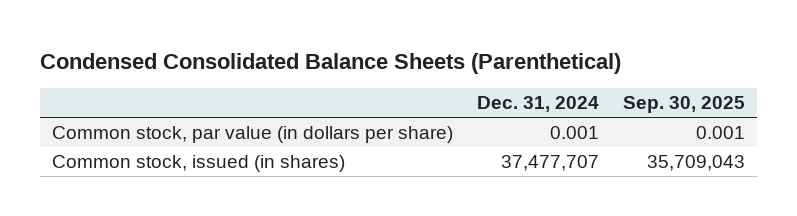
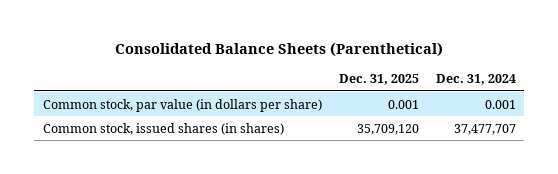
- Condensed Consolidated Balance Sheets (Parenthetical)
+ Consolidated Balance Sheets (Parenthetical)
- | Dec. 31, 2024 | Sep. 30, 2025
+ | Dec. 31, 2025 | Dec. 31, 2024
- Common stock, issued (in shares) | 37,477,707 | 35,709,043
+ Common stock, issued shares (in shares) | 35,709,120 | 37,477,707

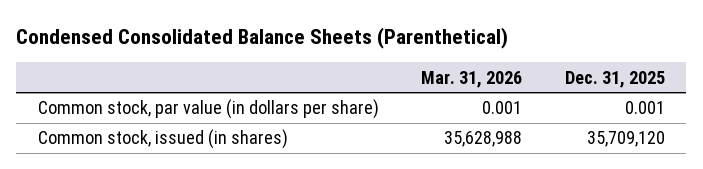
- Consolidated Balance Sheets (Parenthetical)
+ Condensed Consolidated Balance Sheets (Parenthetical)
- | Dec. 31, 2025 | Dec. 31, 2024
+ | Mar. 31, 2026 | Dec. 31, 2025
- Common stock, issued shares (in shares) | 35,709,120 | 37,477,707
+ Common stock, issued (in shares) | 35,628,988 | 35,709,120

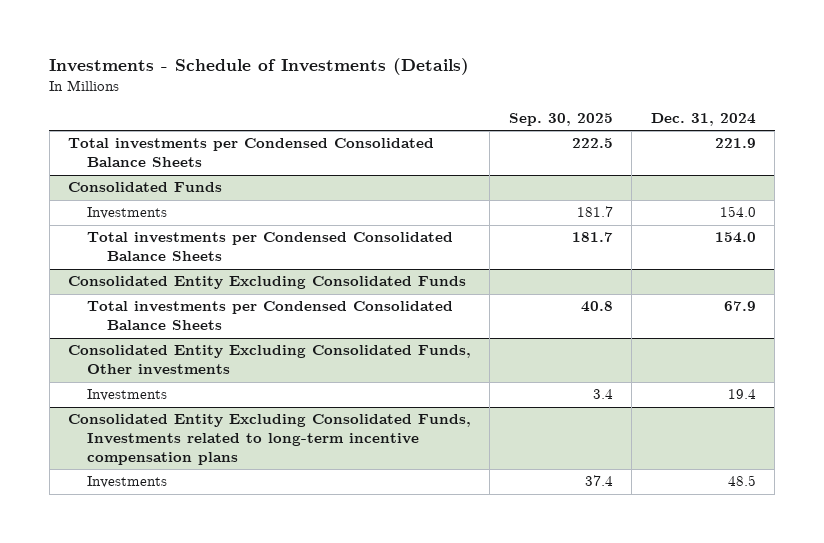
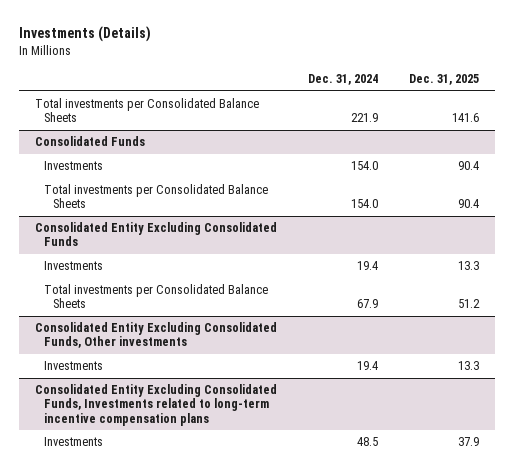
- Investments - Schedule of Investments (Details)
+ Investments (Details)
- | Sep. 30, 2025 | Dec. 31, 2024
+ | Dec. 31, 2024 | Dec. 31, 2025
- Total investments per Condensed Consolidated Balance Sheets | 222.5 | 221.9
+ Total investments per Consolidated Balance Sheets | 221.9 | 141.6
@ Consolidated Funds
- Total investments per Condensed Consolidated Balance Sheets | 181.7 | 154.0
+ Total investments per Consolidated Balance Sheets | 154.0 | 90.4
@ Consolidated Entity Excluding Consolidated Funds
- Total investments per Condensed Consolidated Balance Sheets | 40.8 | 67.9
+ Investments | 19.4 | 13.3
+ Total investments per Consolidated Balance Sheets | 67.9 | 51.2

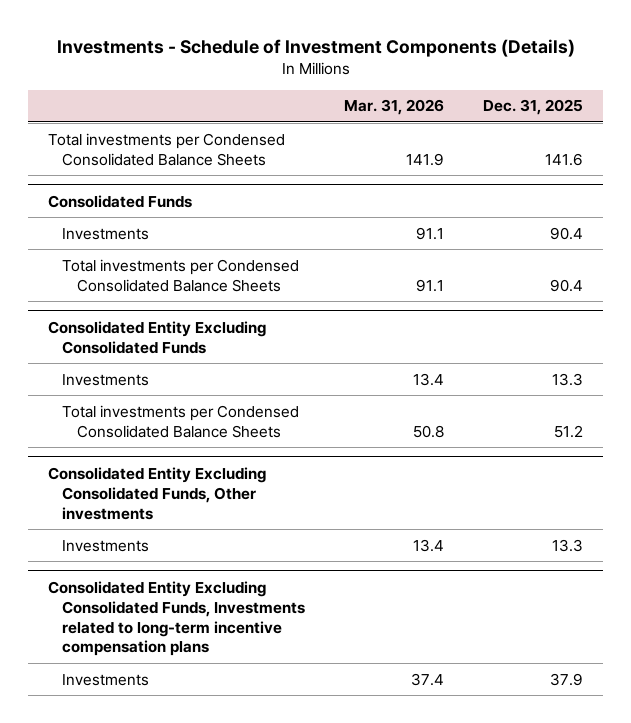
- Investments (Details)
+ Investments - Schedule of Investment Components (Details)
- | Dec. 31, 2024 | Dec. 31, 2025
+ | Mar. 31, 2026 | Dec. 31, 2025
- Total investments per Consolidated Balance Sheets | 221.9 | 141.6
+ Total investments per Condensed Consolidated Balance Sheets | 141.9 | 141.6
@ Consolidated Funds
- Total investments per Consolidated Balance Sheets | 154.0 | 90.4
+ Total investments per Condensed Consolidated Balance Sheets | 91.1 | 90.4
@ Consolidated Entity Excluding Consolidated Funds
- Total investments per Consolidated Balance Sheets | 67.9 | 51.2
+ Total investments per Condensed Consolidated Balance Sheets | 50.8 | 51.2

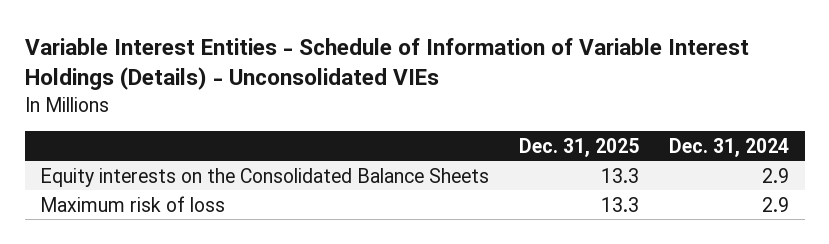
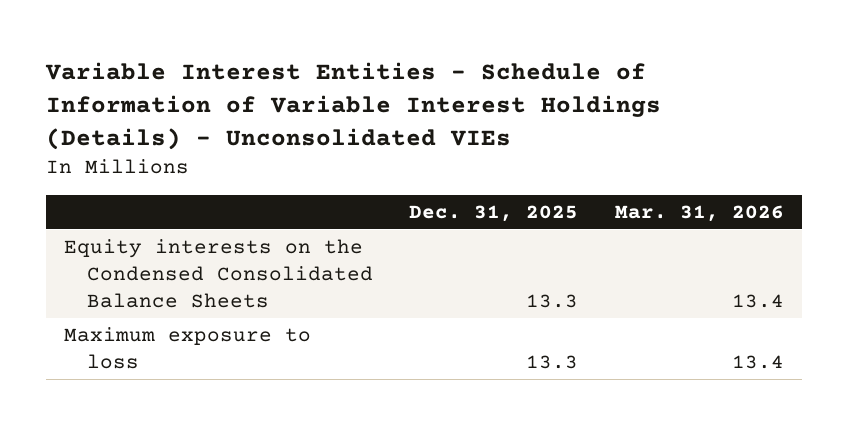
- | Dec. 31, 2025 | Dec. 31, 2024
+ | Dec. 31, 2025 | Mar. 31, 2026
- Equity interests on the Consolidated Balance Sheets | 13.3 | 2.9
- Maximum risk of loss | 13.3 | 2.9
+ Equity interests on the Condensed Consolidated Balance Sheets | 13.3 | 13.4
+ Maximum exposure to loss | 13.3 | 13.4

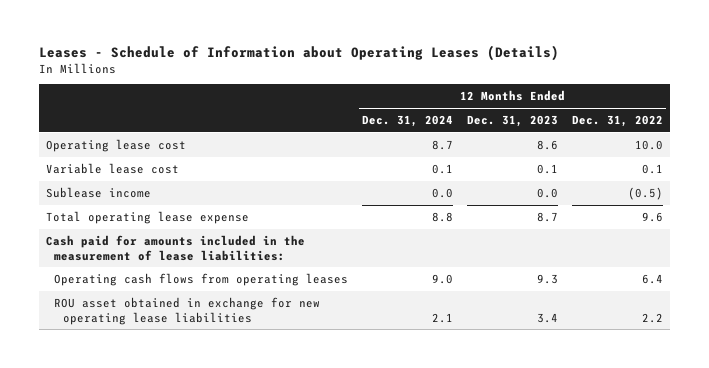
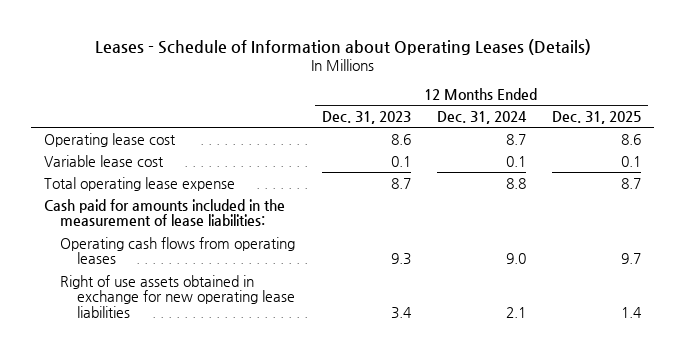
- | 12 Months Ended Dec. 31, 2024 | 12 Months Ended Dec. 31, 2023 | 12 Months Ended Dec. 31, 2022
+ | 12 Months Ended Dec. 31, 2023 | 12 Months Ended Dec. 31, 2024 | 12 Months Ended Dec. 31, 2025
- Sublease income | 0.0 | 0.0 | (0.5)
- ROU asset obtained in exchange for new operating lease liabilities | 2.1 | 3.4 | 2.2
+ Right of use assets obtained in exchange for new operating lease liabilities | 3.4 | 2.1 | 1.4

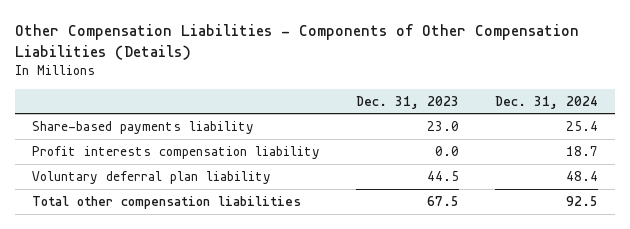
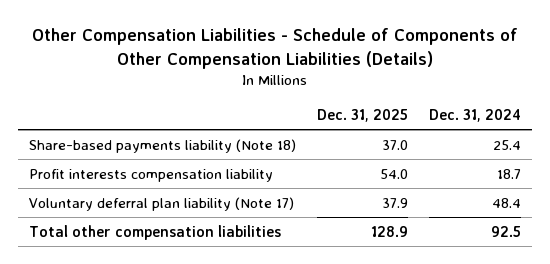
- Other Compensation Liabilities - Components of Other Compensation Liabilities (Details)
+ Other Compensation Liabilities - Schedule of Components of Other Compensation Liabilities (Details)
- | Dec. 31, 2023 | Dec. 31, 2024
+ | Dec. 31, 2025 | Dec. 31, 2024
- Share-based payments liability | 23.0 | 25.4
+ Share-based payments liability (Note 18) | 37.0 | 25.4
- Voluntary deferral plan liability | 44.5 | 48.4
+ Voluntary deferral plan liability (Note 17) | 37.9 | 48.4

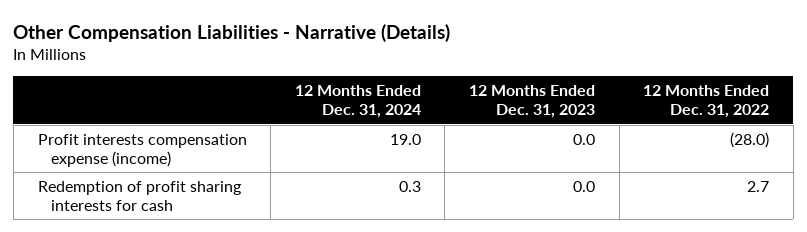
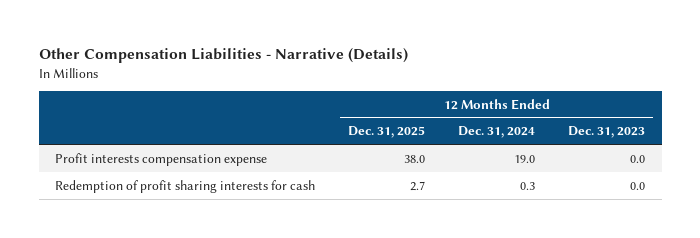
- | 12 Months Ended Dec. 31, 2024 | 12 Months Ended Dec. 31, 2023 | 12 Months Ended Dec. 31, 2022
+ | 12 Months Ended Dec. 31, 2025 | 12 Months Ended Dec. 31, 2024 | 12 Months Ended Dec. 31, 2023
- Profit interests compensation expense (income) | 19.0 | 0.0 | (28.0)
+ Profit interests compensation expense | 38.0 | 19.0 | 0.0

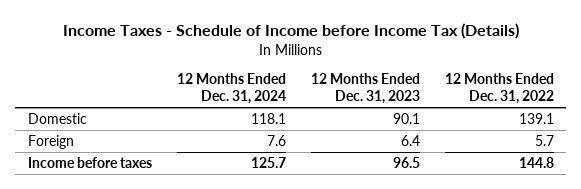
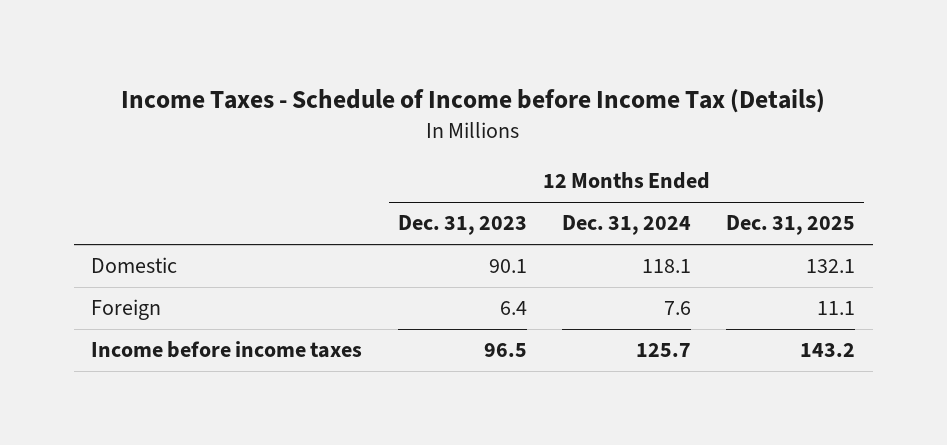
- | 12 Months Ended Dec. 31, 2024 | 12 Months Ended Dec. 31, 2023 | 12 Months Ended Dec. 31, 2022
+ | 12 Months Ended Dec. 31, 2023 | 12 Months Ended Dec. 31, 2024 | 12 Months Ended Dec. 31, 2025
- Income before taxes | 125.7 | 96.5 | 144.8
+ Income before income taxes | 96.5 | 125.7 | 143.2

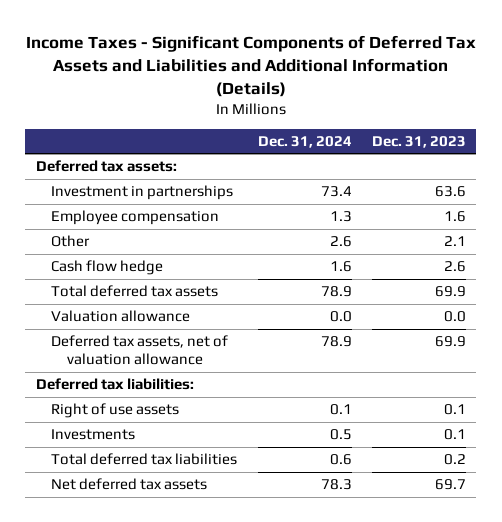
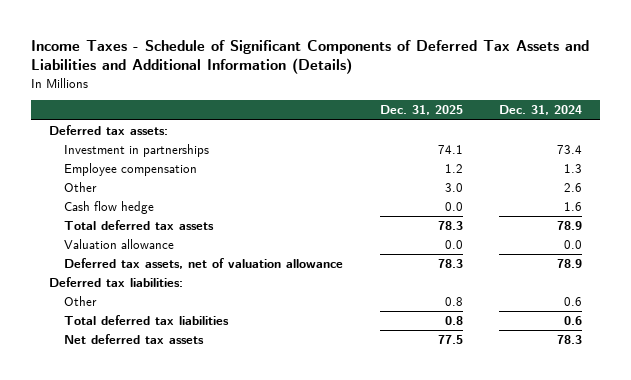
- Income Taxes - Significant Components of Deferred Tax Assets and Liabilities and Additional Information (Details)
+ Income Taxes - Schedule of Significant Components of Deferred Tax Assets and Liabilities and Additional Information (Details)
- | Dec. 31, 2024 | Dec. 31, 2023
+ | Dec. 31, 2025 | Dec. 31, 2024
- Right of use assets | 0.1 | 0.1
- Investments | 0.5 | 0.1
+ Other | 0.8 | 0.6

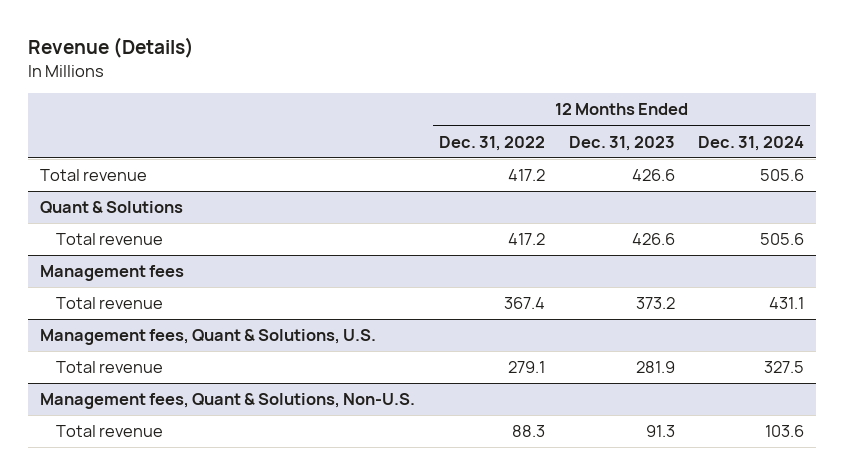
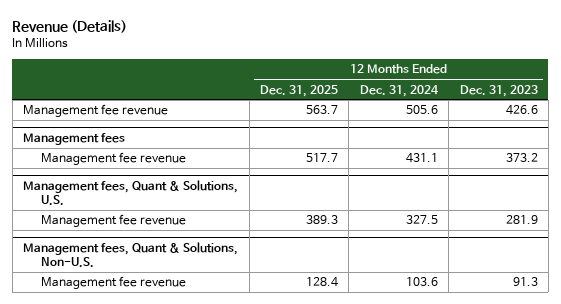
- | 12 Months Ended Dec. 31, 2022 | 12 Months Ended Dec. 31, 2023 | 12 Months Ended Dec. 31, 2024
+ | 12 Months Ended Dec. 31, 2025 | 12 Months Ended Dec. 31, 2024 | 12 Months Ended Dec. 31, 2023
- Total revenue | 417.2 | 426.6 | 505.6
- Quant & Solutions
- Total revenue | 417.2 | 426.6 | 505.6
+ Management fee revenue | 563.7 | 505.6 | 426.6
@ Management fees
- Total revenue | 367.4 | 373.2 | 431.1
+ Management fee revenue | 517.7 | 431.1 | 373.2
@ Management fees, Quant & Solutions, U.S.
- Total revenue | 279.1 | 281.9 | 327.5
+ Management fee revenue | 389.3 | 327.5 | 281.9
@ Management fees, Quant & Solutions, Non-U.S.
- Total revenue | 88.3 | 91.3 | 103.6
+ Management fee revenue | 128.4 | 103.6 | 91.3

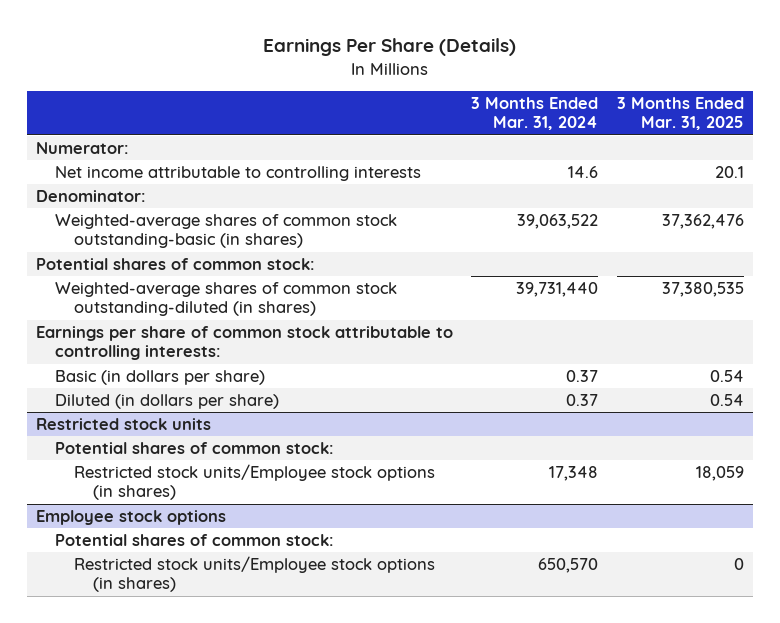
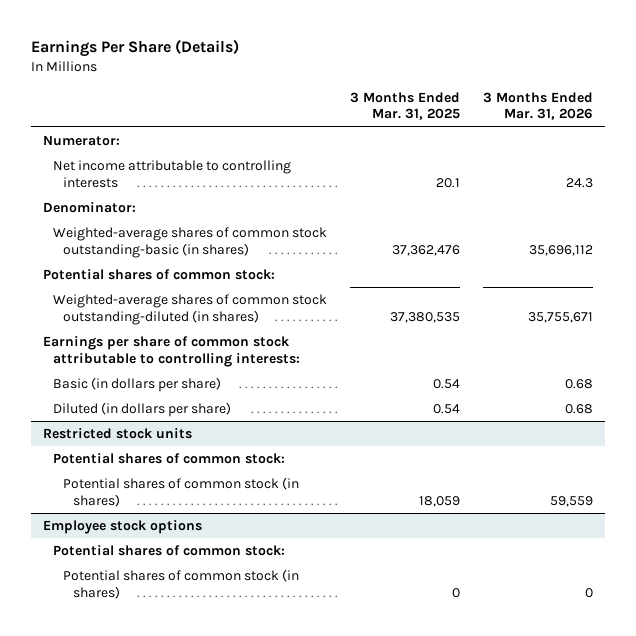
- | 3 Months Ended Mar. 31, 2024 | 3 Months Ended Mar. 31, 2025
+ | 3 Months Ended Mar. 31, 2025 | 3 Months Ended Mar. 31, 2026
@ Restricted stock units
- Restricted stock units/Employee stock options (in shares) | 17,348 | 18,059
+ Potential shares of common stock (in shares) | 18,059 | 59,559
@ Employee stock options
- Restricted stock units/Employee stock options (in shares) | 650,570 | 0
+ Potential shares of common stock (in shares) | 0 | 0

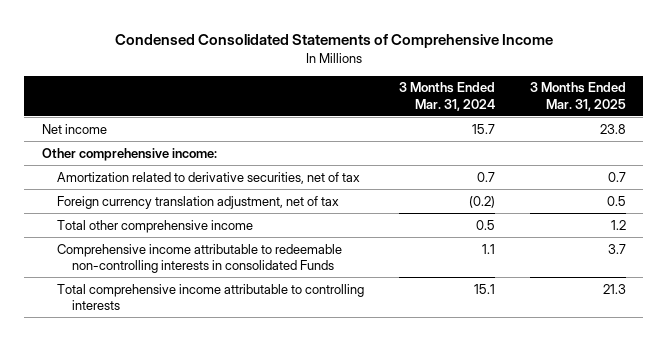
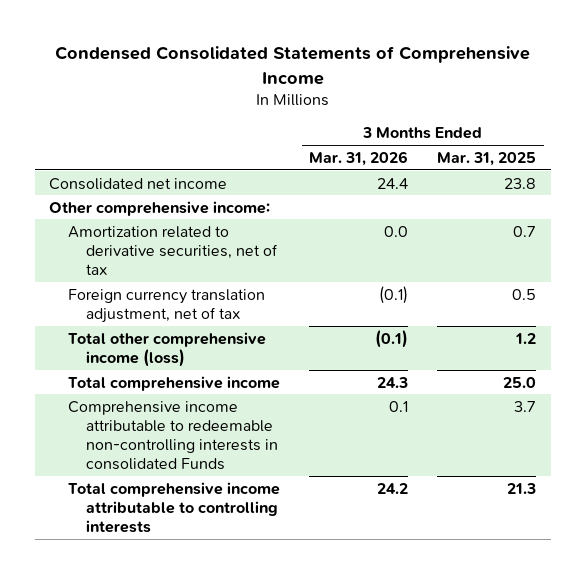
- | 3 Months Ended Mar. 31, 2024 | 3 Months Ended Mar. 31, 2025
+ | 3 Months Ended Mar. 31, 2026 | 3 Months Ended Mar. 31, 2025
- Net income | 15.7 | 23.8
+ Consolidated net income | 24.4 | 23.8
- Total other comprehensive income | 0.5 | 1.2
+ Total other comprehensive income (loss) | (0.1) | 1.2
+ Total comprehensive income | 24.3 | 25.0

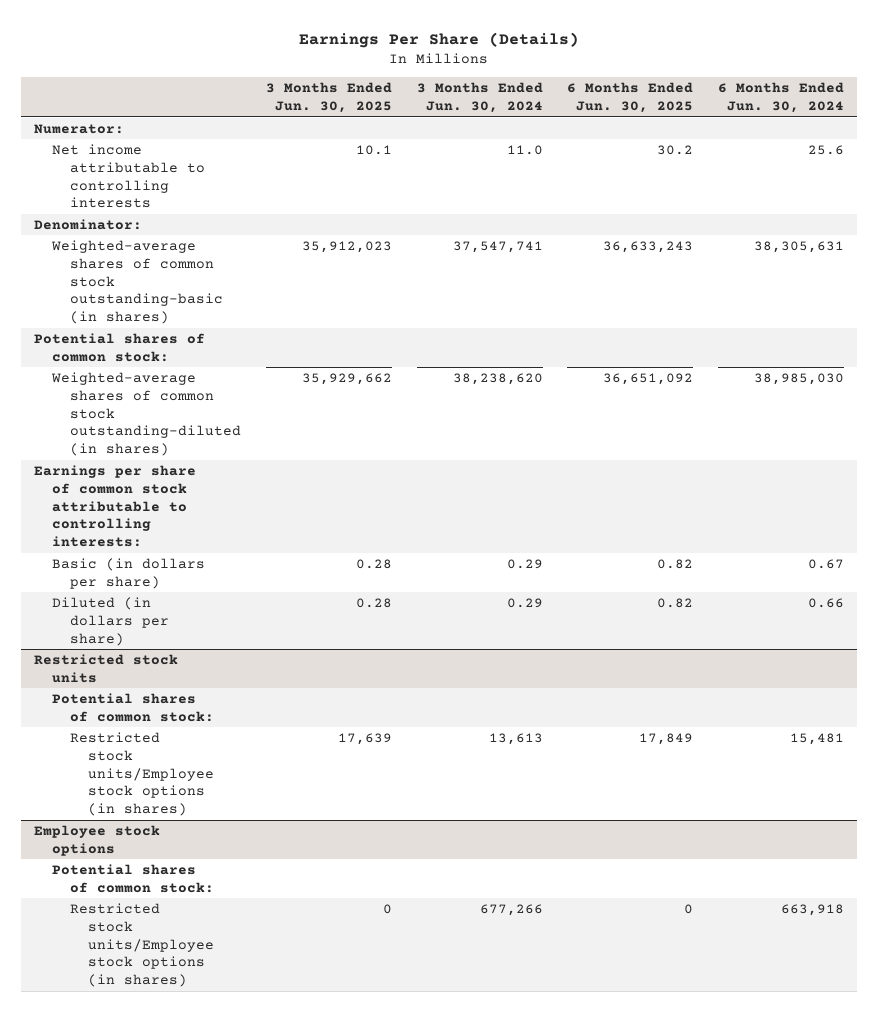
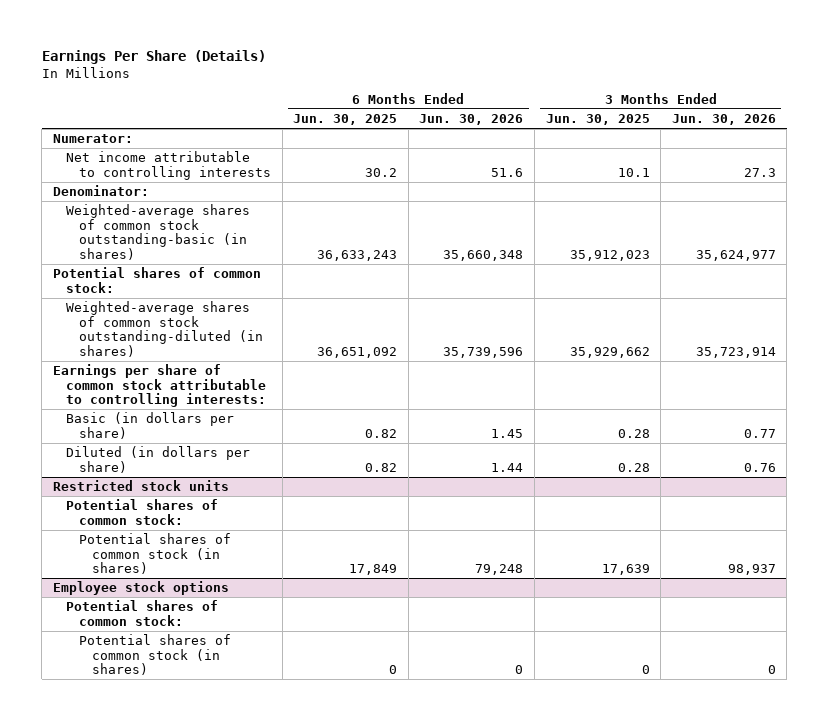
- | 3 Months Ended Jun. 30, 2025 | 3 Months Ended Jun. 30, 2024 | 6 Months Ended Jun. 30, 2025 | 6 Months Ended Jun. 30, 2024
+ | 6 Months Ended Jun. 30, 2025 | 6 Months Ended Jun. 30, 2026 | 3 Months Ended Jun. 30, 2025 | 3 Months Ended Jun. 30, 2026
@ Restricted stock units
- Restricted stock units/Employee stock options (in shares) | 17,639 | 13,613 | 17,849 | 15,481
+ Potential shares of common stock (in shares) | 17,849 | 79,248 | 17,639 | 98,937
@ Employee stock options
- Restricted stock units/Employee stock options (in shares) | 0 | 677,266 | 0 | 663,918
+ Potential shares of common stock (in shares) | 0 | 0 | 0 | 0

